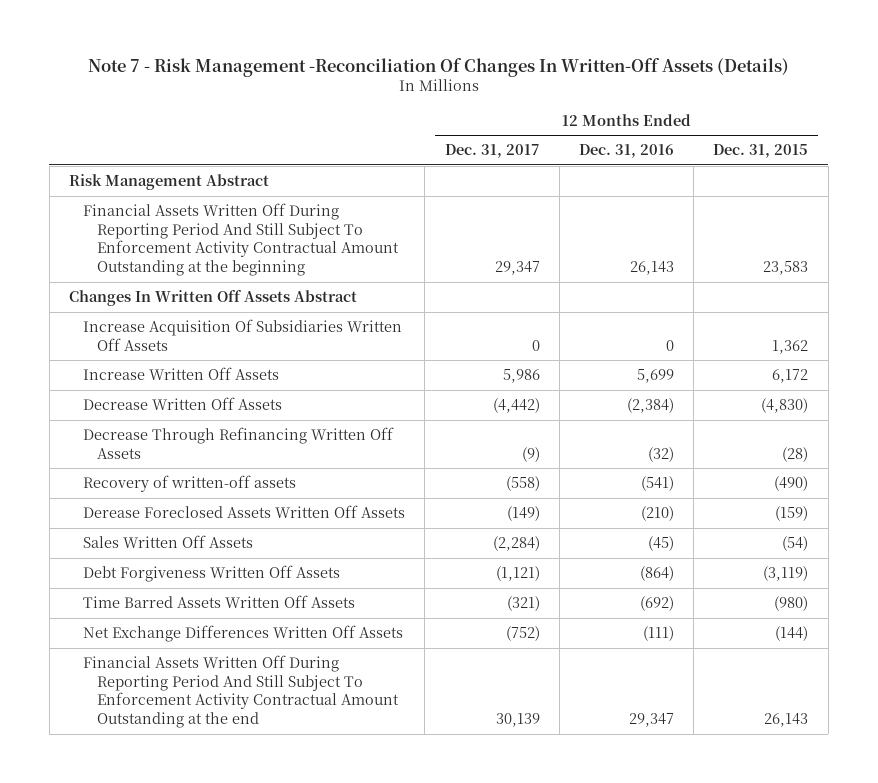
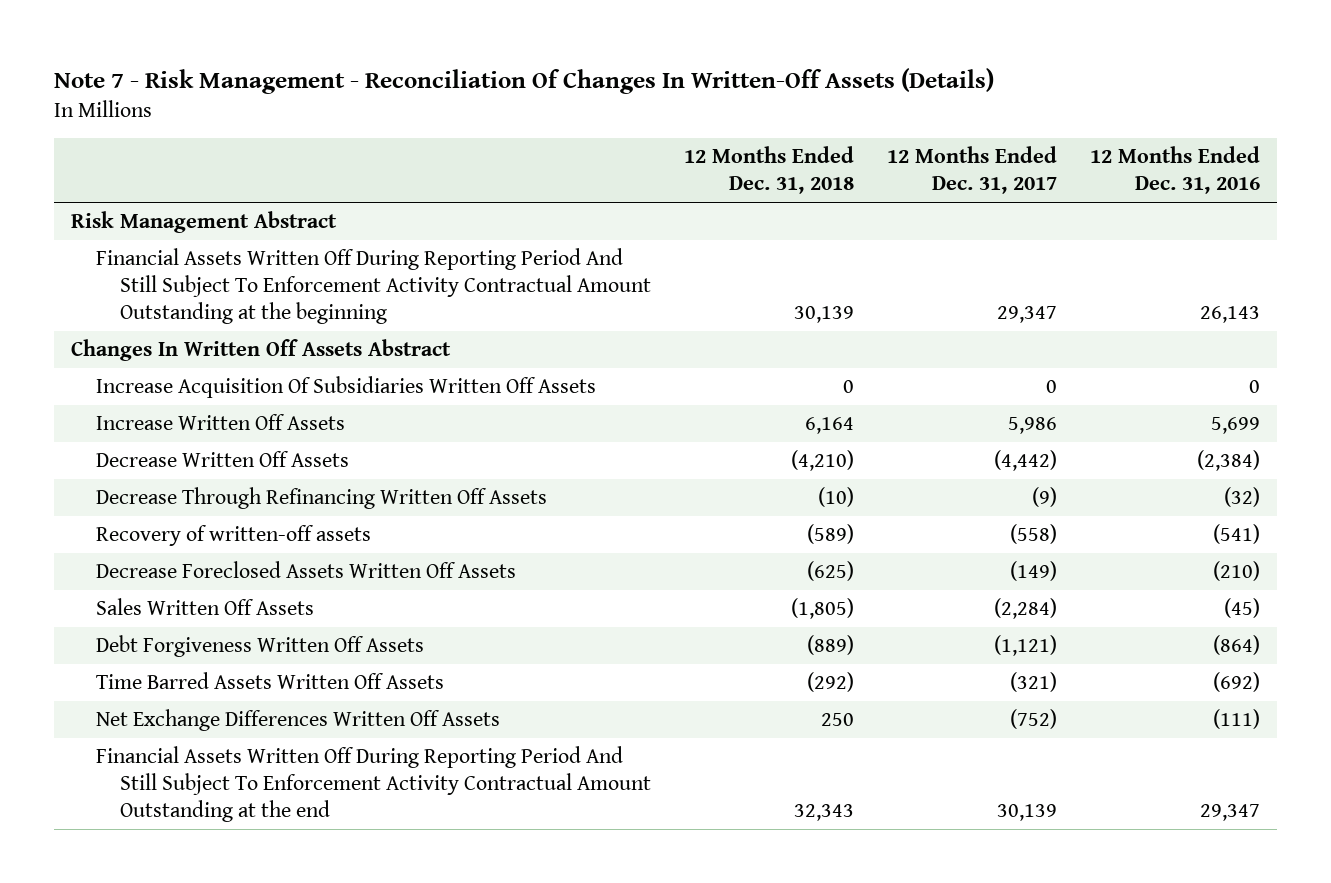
- Note 7 - Risk Management -Reconciliation Of Changes In Written-Off Assets (Details)
+ Note 7 - Risk Management - Reconciliation Of Changes In Written-Off Assets (Details)
- | 12 Months Ended Dec. 31, 2017 | 12 Months Ended Dec. 31, 2016 | 12 Months Ended Dec. 31, 2015
+ | 12 Months Ended Dec. 31, 2018 | 12 Months Ended Dec. 31, 2017 | 12 Months Ended Dec. 31, 2016
- Derease Foreclosed Assets Written Off Assets | (149) | (210) | (159)
+ Decrease Foreclosed Assets Written Off Assets | (625) | (149) | (210)

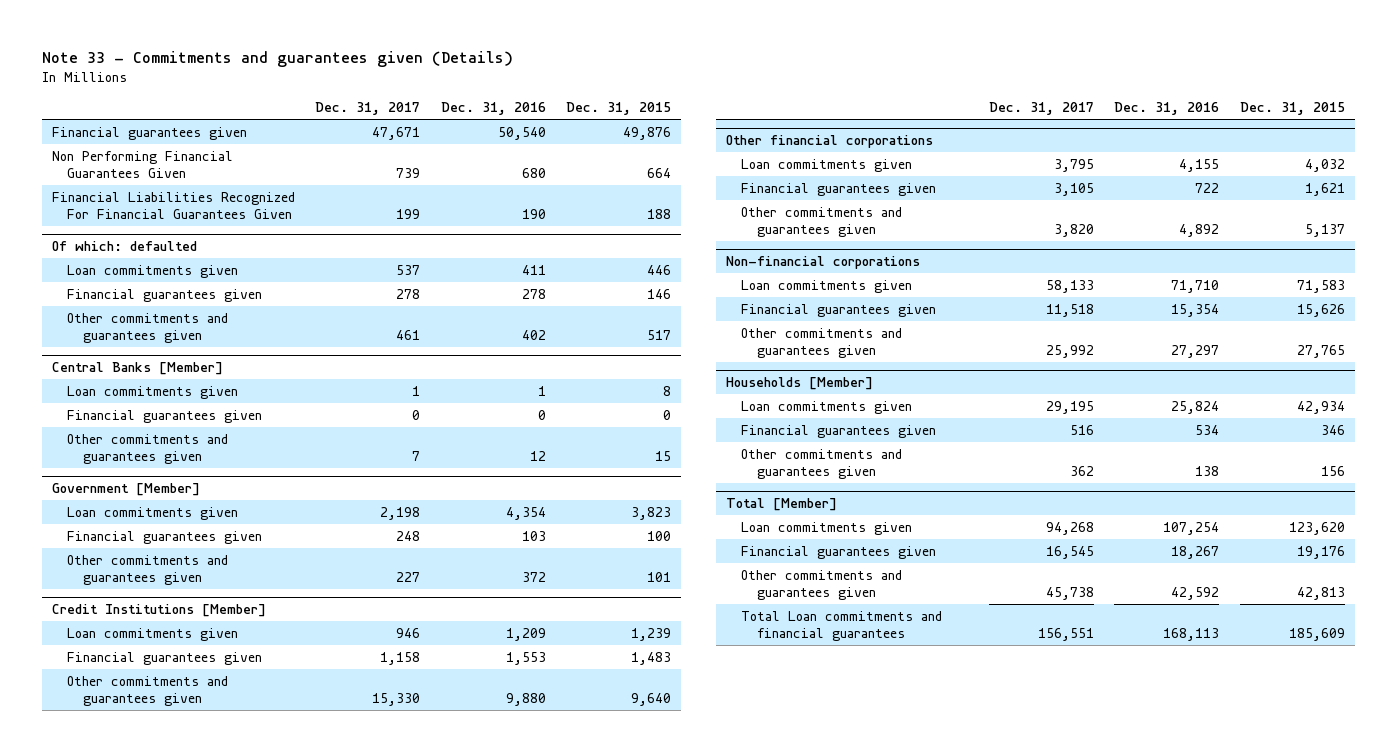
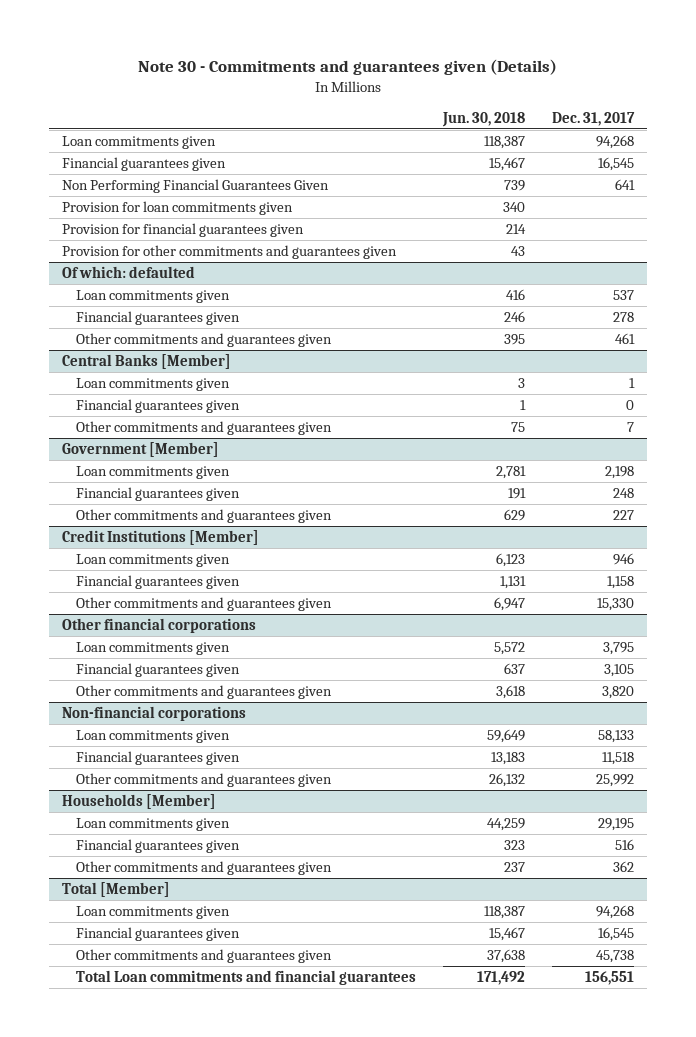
- Note 33 - Commitments and guarantees given (Details)
+ Note 30 - Commitments and guarantees given (Details)
- | Dec. 31, 2017 | Dec. 31, 2016 | Dec. 31, 2015
+ | Jun. 30, 2018 | Dec. 31, 2017
- Financial guarantees given | 47,671 | 50,540 | 49,876
- Non Performing Financial Guarantees Given | 739 | 680 | 664
- Financial Liabilities Recognized For Financial Guarantees Given | 199 | 190 | 188
+ Loan commitments given | 118,387 | 94,268
+ Financial guarantees given | 15,467 | 16,545
+ Non Performing Financial Guarantees Given | 739 | 641
+ Provision for loan commitments given | 340 |
+ Provision for financial guarantees given | 214 |
+ Provision for other commitments and guarantees given | 43 |

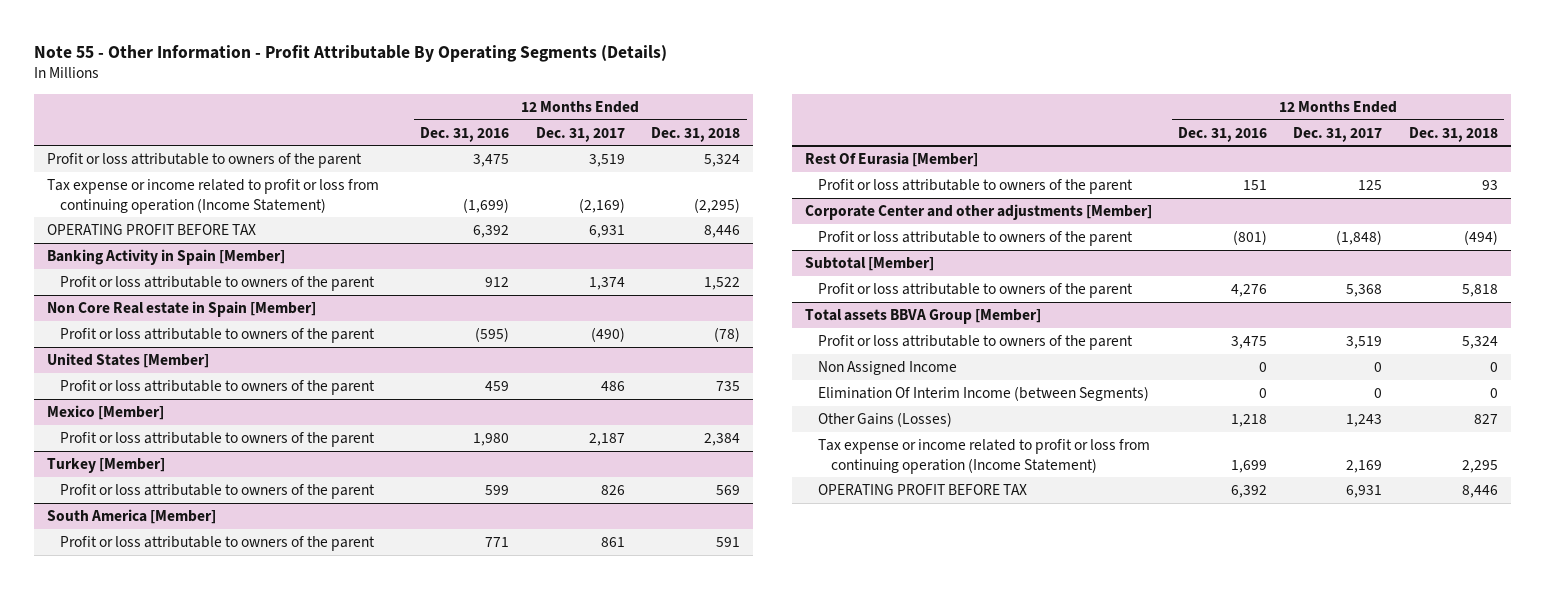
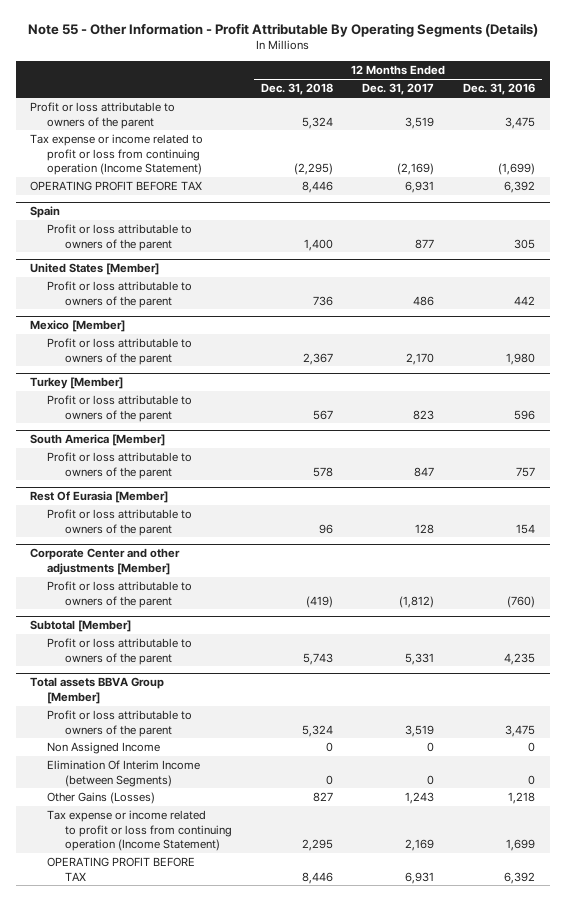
- | 12 Months Ended Dec. 31, 2016 | 12 Months Ended Dec. 31, 2017 | 12 Months Ended Dec. 31, 2018
+ | 12 Months Ended Dec. 31, 2018 | 12 Months Ended Dec. 31, 2017 | 12 Months Ended Dec. 31, 2016
- Banking Activity in Spain [Member]
- Profit or loss attributable to owners of the parent | 912 | 1,374 | 1,522
- Non Core Real estate in Spain [Member]
- Profit or loss attributable to owners of the parent | (595) | (490) | (78)
+ Spain
+ Profit or loss attributable to owners of the parent | 1,400 | 877 | 305
@ United States [Member]
- Profit or loss attributable to owners of the parent | 459 | 486 | 735
+ Profit or loss attributable to owners of the parent | 736 | 486 | 442
@ Mexico [Member]
- Profit or loss attributable to owners of the parent | 1,980 | 2,187 | 2,384
+ Profit or loss attributable to owners of the parent | 2,367 | 2,170 | 1,980
@ Turkey [Member]
- Profit or loss attributable to owners of the parent | 599 | 826 | 569
+ Profit or loss attributable to owners of the parent | 567 | 823 | 596
@ South America [Member]
- Profit or loss attributable to owners of the parent | 771 | 861 | 591
+ Profit or loss attributable to owners of the parent | 578 | 847 | 757
@ Rest Of Eurasia [Member]
- Profit or loss attributable to owners of the parent | 151 | 125 | 93
+ Profit or loss attributable to owners of the parent | 96 | 128 | 154
@ Corporate Center and other adjustments [Member]
- Profit or loss attributable to owners of the parent | (801) | (1,848) | (494)
+ Profit or loss attributable to owners of the parent | (419) | (1,812) | (760)
@ Subtotal [Member]
- Profit or loss attributable to owners of the parent | 4,276 | 5,368 | 5,818
+ Profit or loss attributable to owners of the parent | 5,743 | 5,331 | 4,235

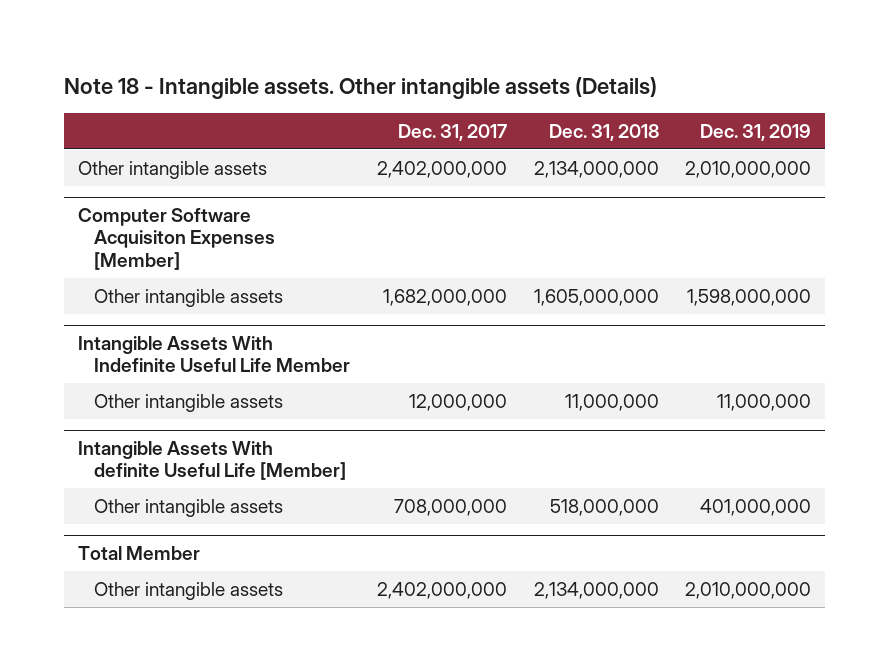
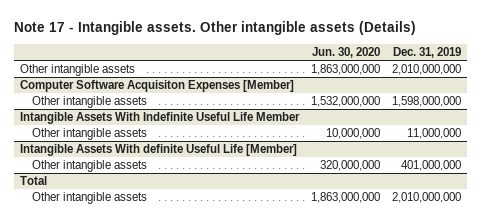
- Note 18 - Intangible assets. Other intangible assets (Details)
+ Note 17 - Intangible assets. Other intangible assets (Details)
- | Dec. 31, 2017 | Dec. 31, 2018 | Dec. 31, 2019
+ | Jun. 30, 2020 | Dec. 31, 2019
- Total Member
+ Total

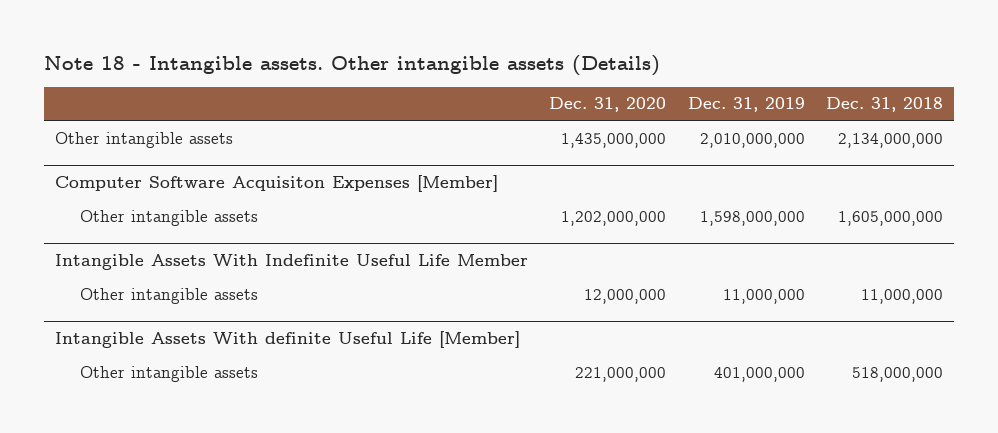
- Note 17 - Intangible assets. Other intangible assets (Details)
+ Note 18 - Intangible assets. Other intangible assets (Details)
- | Jun. 30, 2020 | Dec. 31, 2019
+ | Dec. 31, 2020 | Dec. 31, 2019 | Dec. 31, 2018
- Total
- Other intangible assets | 1,863,000,000 | 2,010,000,000

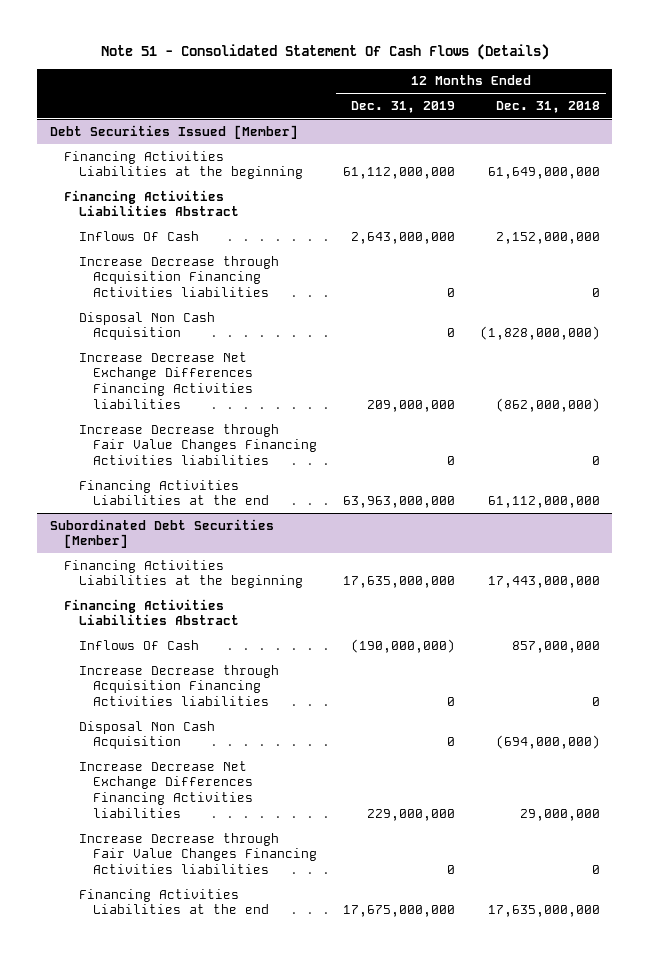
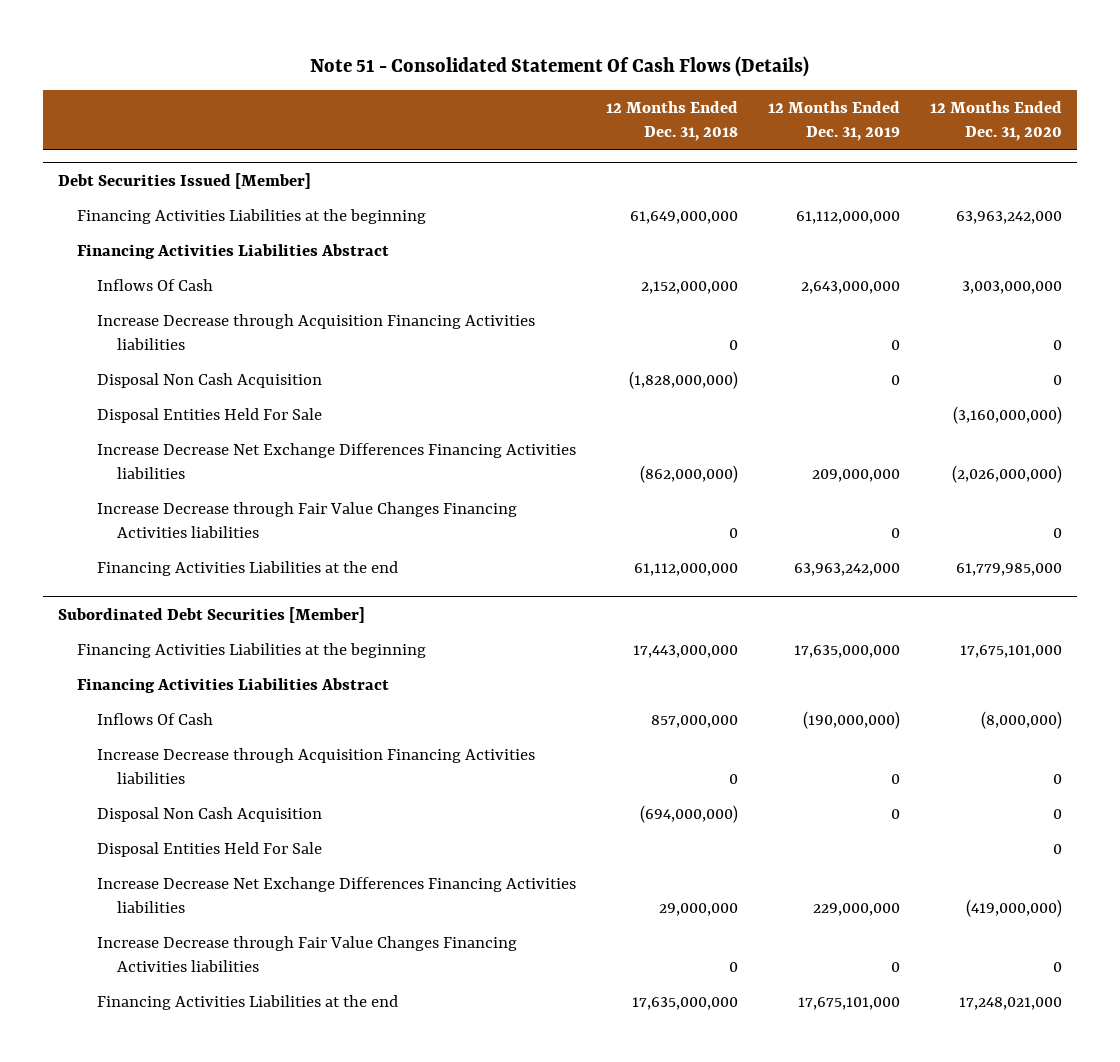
- | 12 Months Ended Dec. 31, 2019 | 12 Months Ended Dec. 31, 2018
+ | 12 Months Ended Dec. 31, 2018 | 12 Months Ended Dec. 31, 2019 | 12 Months Ended Dec. 31, 2020
@ Debt Securities Issued [Member]
+ Disposal Entities Held For Sale | | | (3,160,000,000)
- Financing Activities Liabilities at the end | 63,963,000,000 | 61,112,000,000
+ Financing Activities Liabilities at the end | 61,112,000,000 | 63,963,242,000 | 61,779,985,000
@ Subordinated Debt Securities [Member]
+ Disposal Entities Held For Sale | | | 0
- Financing Activities Liabilities at the end | 17,675,000,000 | 17,635,000,000
+ Financing Activities Liabilities at the end | 17,635,000,000 | 17,675,101,000 | 17,248,021,000

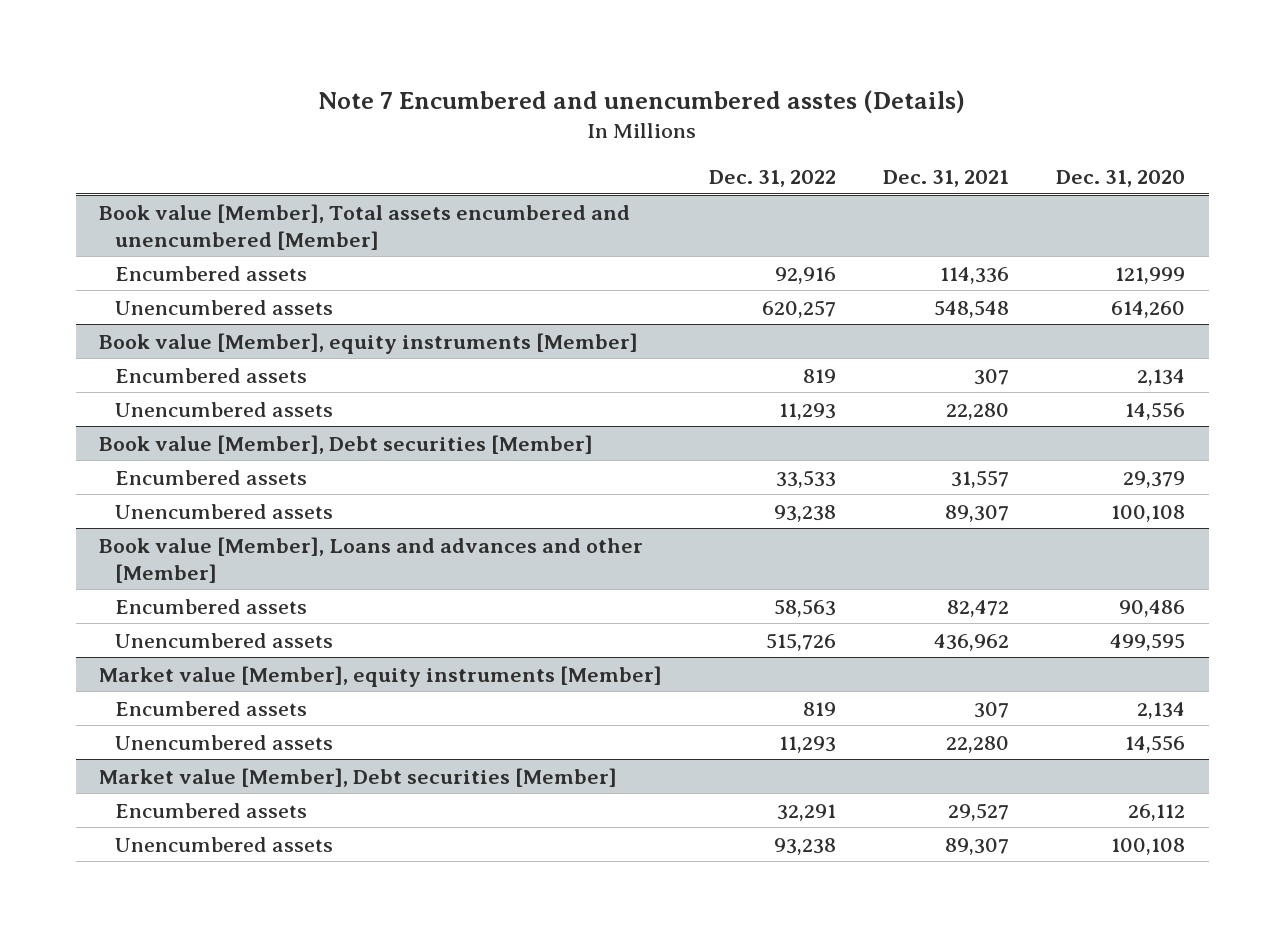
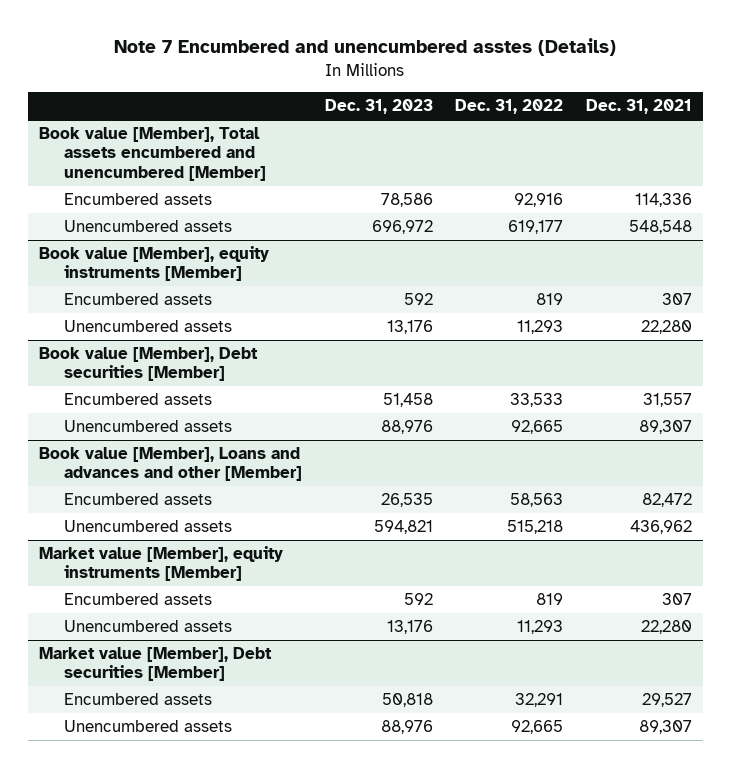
- | Dec. 31, 2022 | Dec. 31, 2021 | Dec. 31, 2020
+ | Dec. 31, 2023 | Dec. 31, 2022 | Dec. 31, 2021
@ Book value [Member], Total assets encumbered and unencumbered [Member]
- Unencumbered assets | 620,257 | 548,548 | 614,260
+ Unencumbered assets | 696,972 | 619,177 | 548,548
@ Book value [Member], Debt securities [Member]
- Unencumbered assets | 93,238 | 89,307 | 100,108
+ Unencumbered assets | 88,976 | 92,665 | 89,307
@ Book value [Member], Loans and advances and other [Member]
- Unencumbered assets | 515,726 | 436,962 | 499,595
+ Unencumbered assets | 594,821 | 515,218 | 436,962
@ Market value [Member], Debt securities [Member]
- Unencumbered assets | 93,238 | 89,307 | 100,108
+ Unencumbered assets | 88,976 | 92,665 | 89,307

